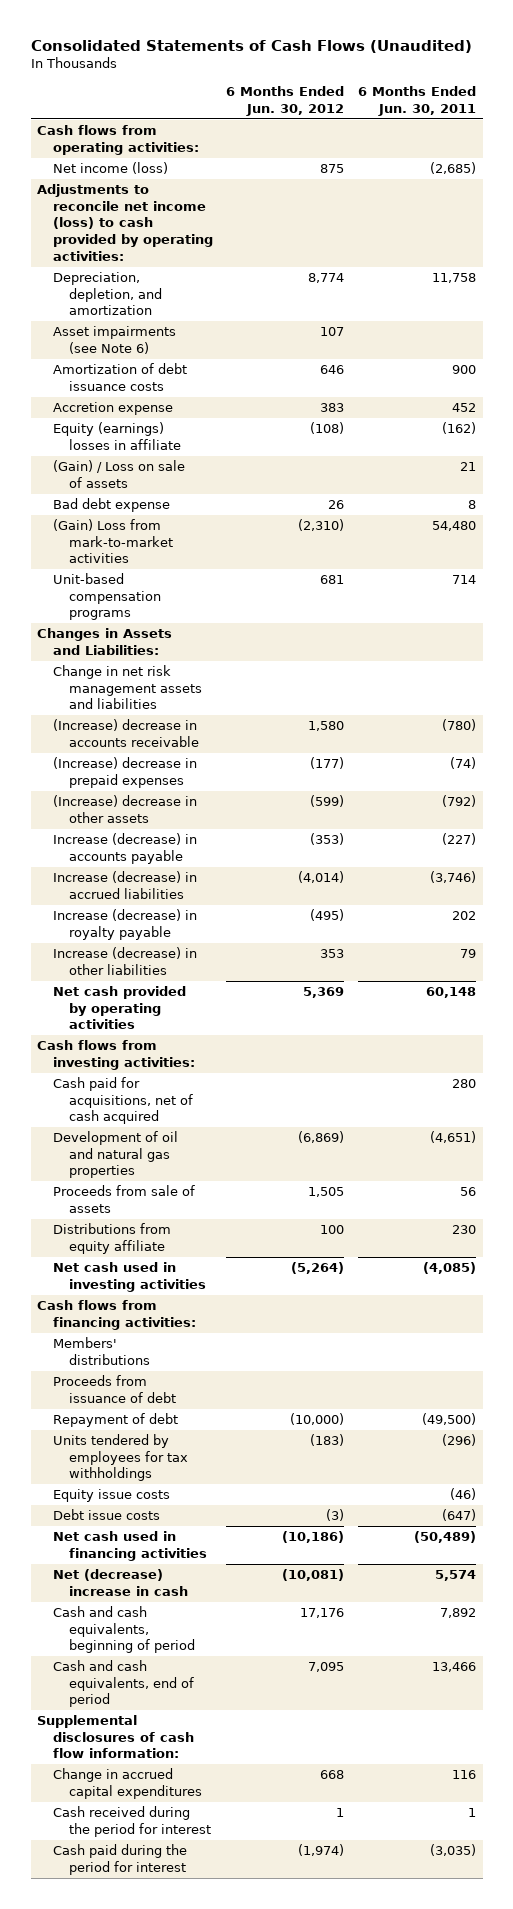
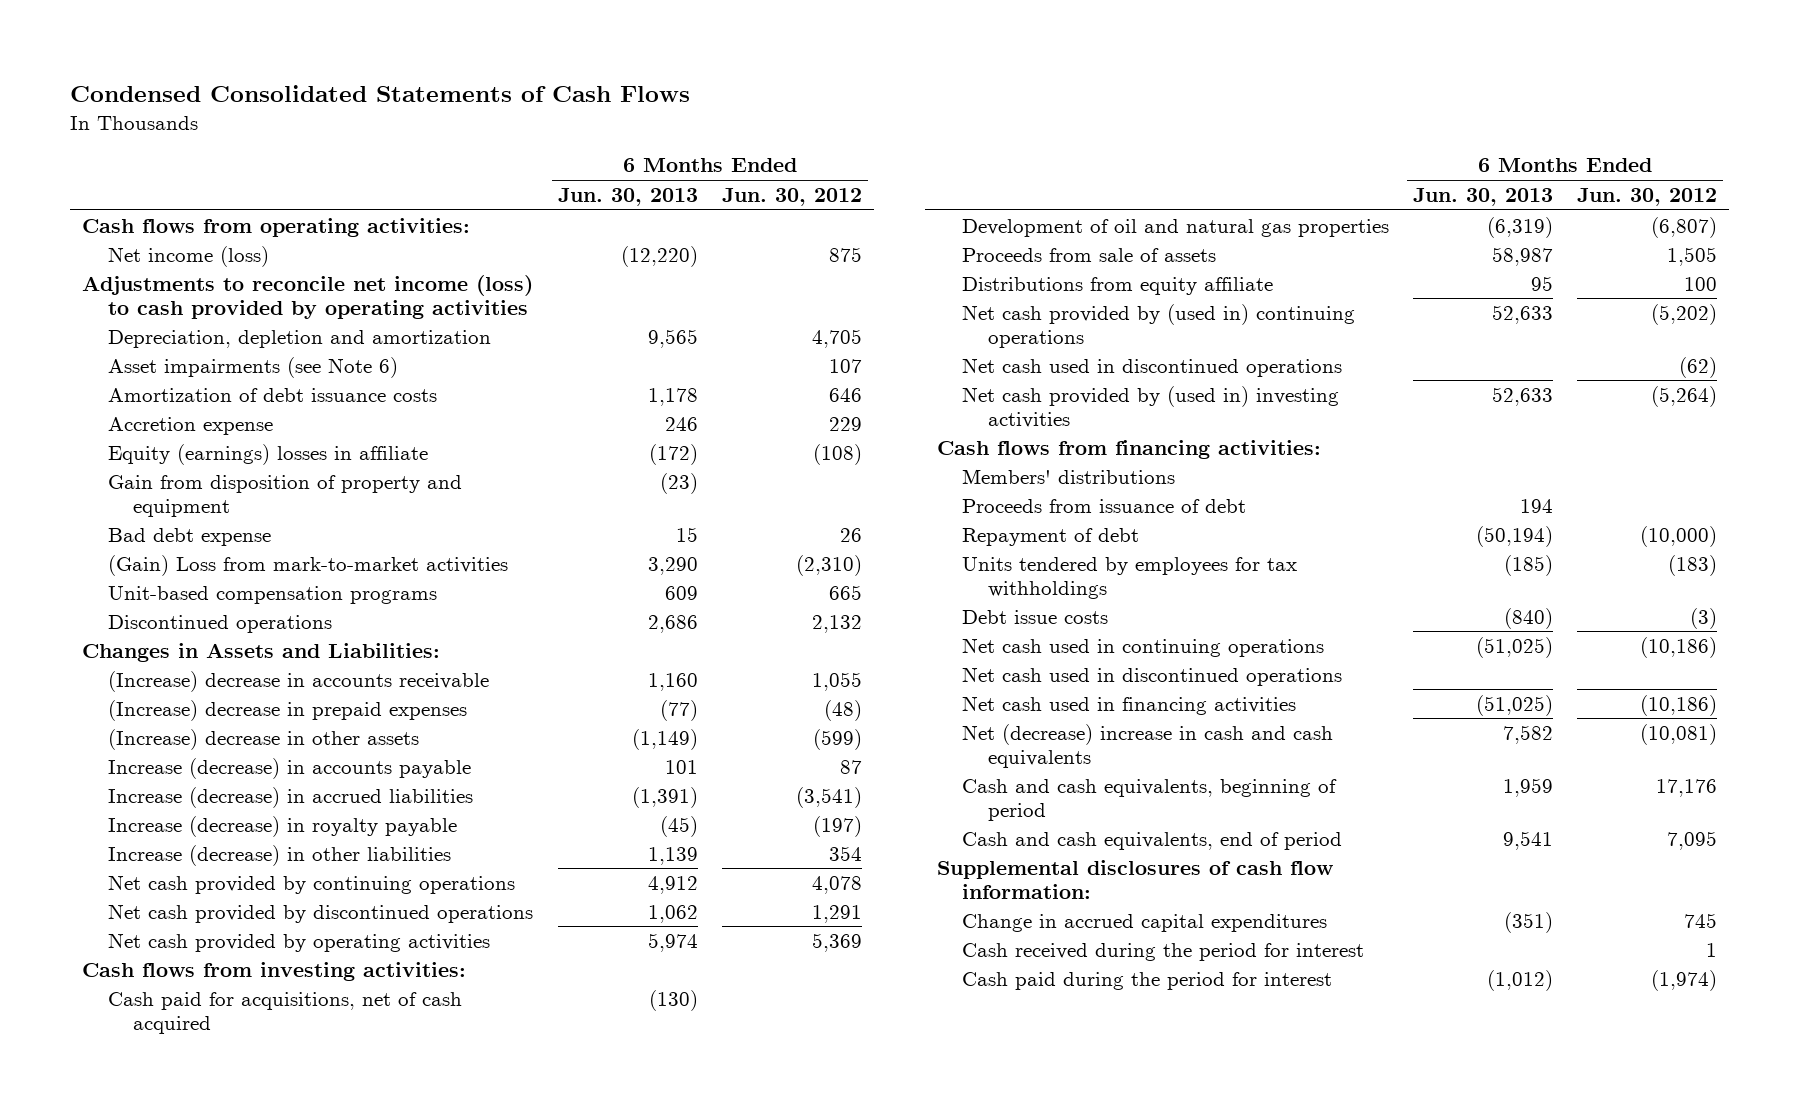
- Consolidated Statements of Cash Flows (Unaudited)
+ Condensed Consolidated Statements of Cash Flows
- | 6 Months Ended Jun. 30, 2012 | 6 Months Ended Jun. 30, 2011
+ | 6 Months Ended Jun. 30, 2013 | 6 Months Ended Jun. 30, 2012
- Adjustments to reconcile net income (loss) to cash provided by operating activities:
- Depreciation, depletion, and amortization | 8,774 | 11,758
+ Adjustments to reconcile net income (loss) to cash provided by operating activities
+ Depreciation, depletion and amortization | 9,565 | 4,705
- Accretion expense | 383 | 452
+ Accretion expense | 246 | 229
- (Gain) / Loss on sale of assets | | 21
+ Gain from disposition of property and equipment | (23) |
- Unit-based compensation programs | 681 | 714
+ Unit-based compensation programs | 609 | 665
+ Discontinued operations | 2,686 | 2,132
- Change in net risk management assets and liabilities
- (Increase) decrease in accounts receivable | 1,580 | (780)
- (Increase) decrease in prepaid expenses | (177) | (74)
+ (Increase) decrease in accounts receivable | 1,160 | 1,055
+ (Increase) decrease in prepaid expenses | (77) | (48)
- Increase (decrease) in accounts payable | (353) | (227)
- Increase (decrease) in accrued liabilities | (4,014) | (3,746)
- Increase (decrease) in royalty payable | (495) | 202
- Increase (decrease) in other liabilities | 353 | 79
+ Increase (decrease) in accounts payable | 101 | 87
+ Increase (decrease) in accrued liabilities | (1,391) | (3,541)
+ Increase (decrease) in royalty payable | (45) | (197)
+ Increase (decrease) in other liabilities | 1,139 | 354
+ Net cash provided by continuing operations | 4,912 | 4,078
+ Net cash provided by discontinued operations | 1,062 | 1,291
- Development of oil and natural gas properties | (6,869) | (4,651)
+ Development of oil and natural gas properties | (6,319) | (6,807)
- Net cash used in investing activities | (5,264) | (4,085)
+ Net cash provided by (used in) continuing operations | 52,633 | (5,202)
+ Net cash used in discontinued operations | | (62)
+ Net cash provided by (used in) investing activities | 52,633 | (5,264)
- Equity issue costs | | (46)
+ Net cash used in continuing operations | (51,025) | (10,186)
+ Net cash used in discontinued operations
- Net (decrease) increase in cash | (10,081) | 5,574
+ Net (decrease) increase in cash and cash equivalents | 7,582 | (10,081)
- Change in accrued capital expenditures | 668 | 116
+ Change in accrued capital expenditures | (351) | 745

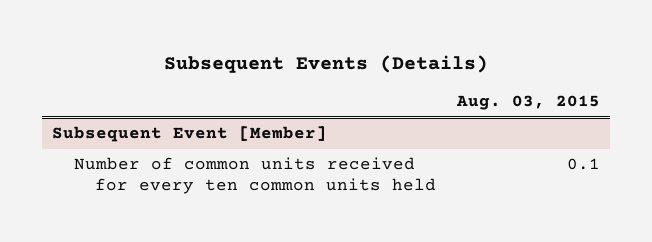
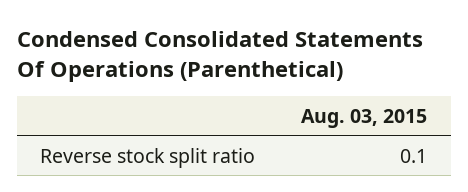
- Subsequent Events (Details)
+ Condensed Consolidated Statements Of Operations (Parenthetical)
- Subsequent Event [Member]
- Number of common units received for every ten common units held | 0.1
+ Reverse stock split ratio | 0.1

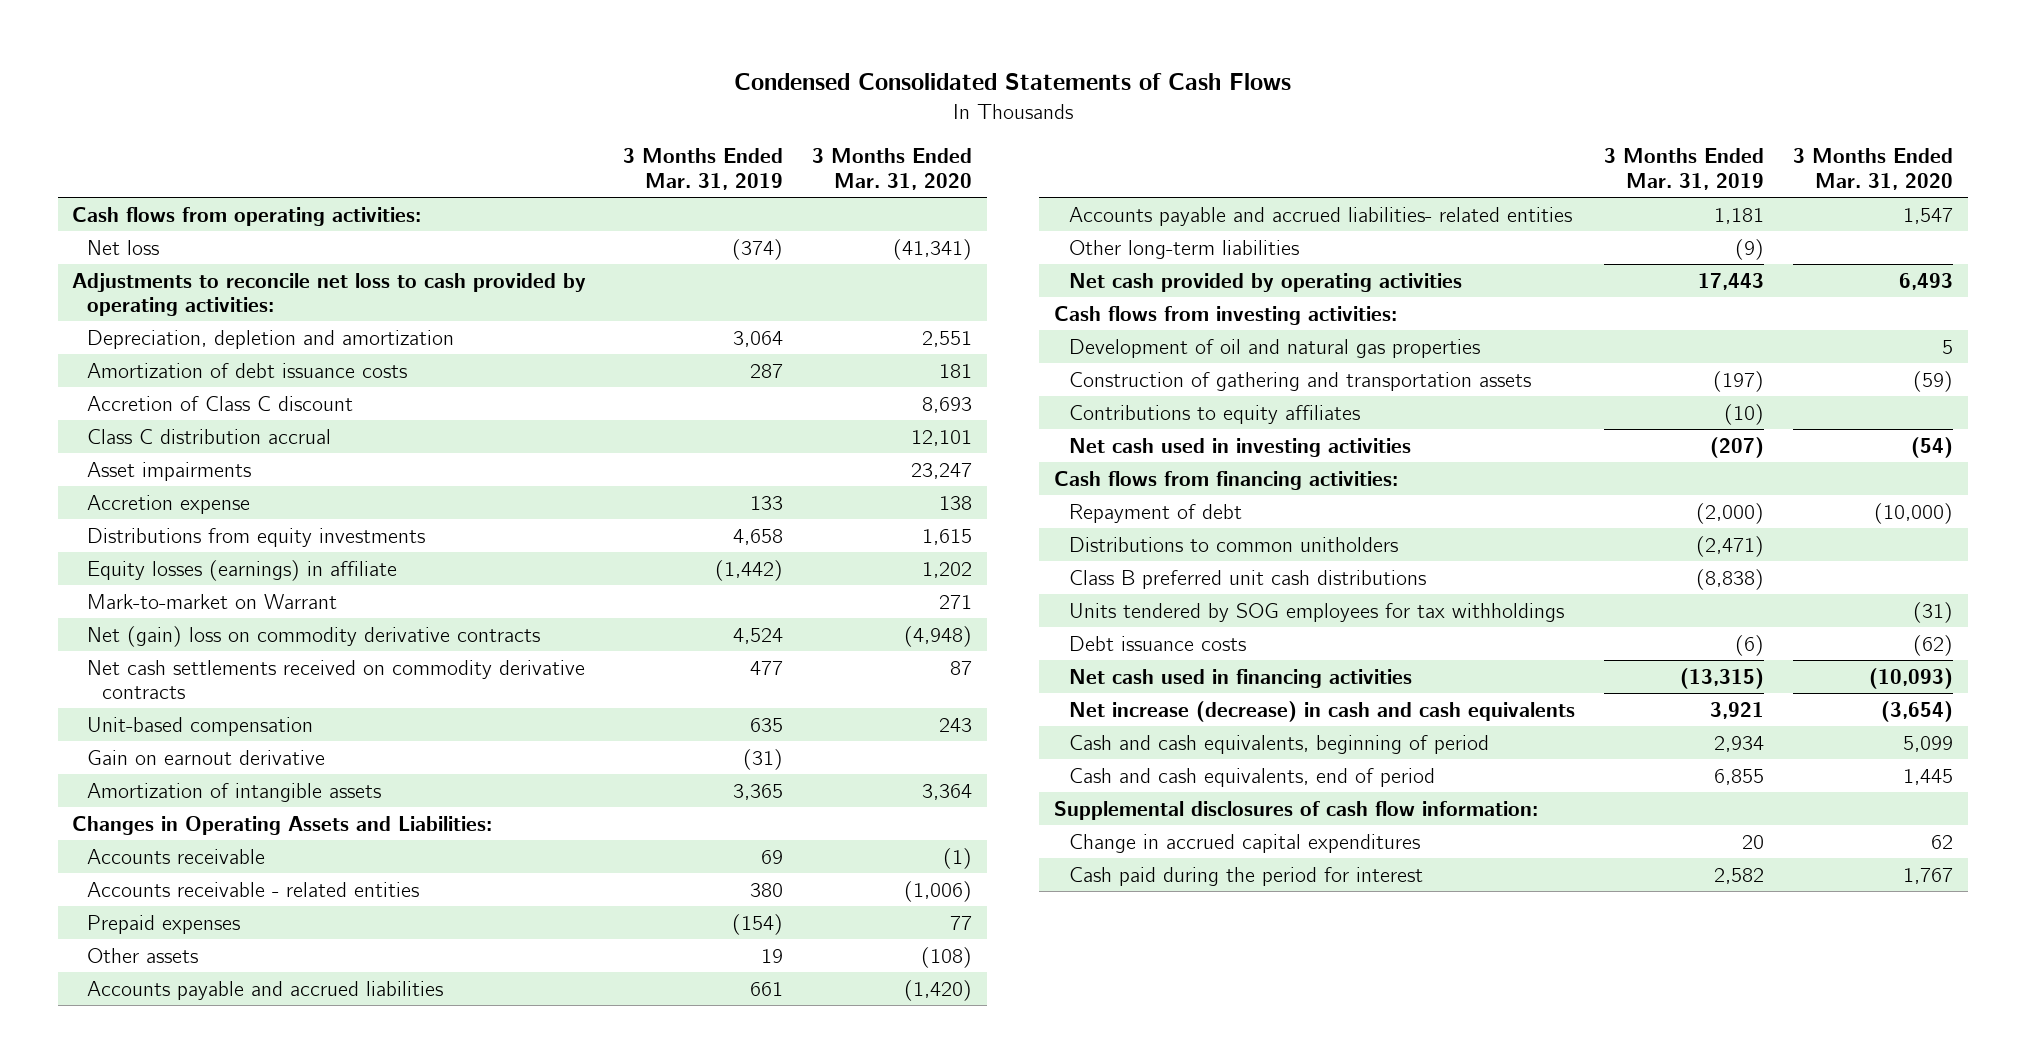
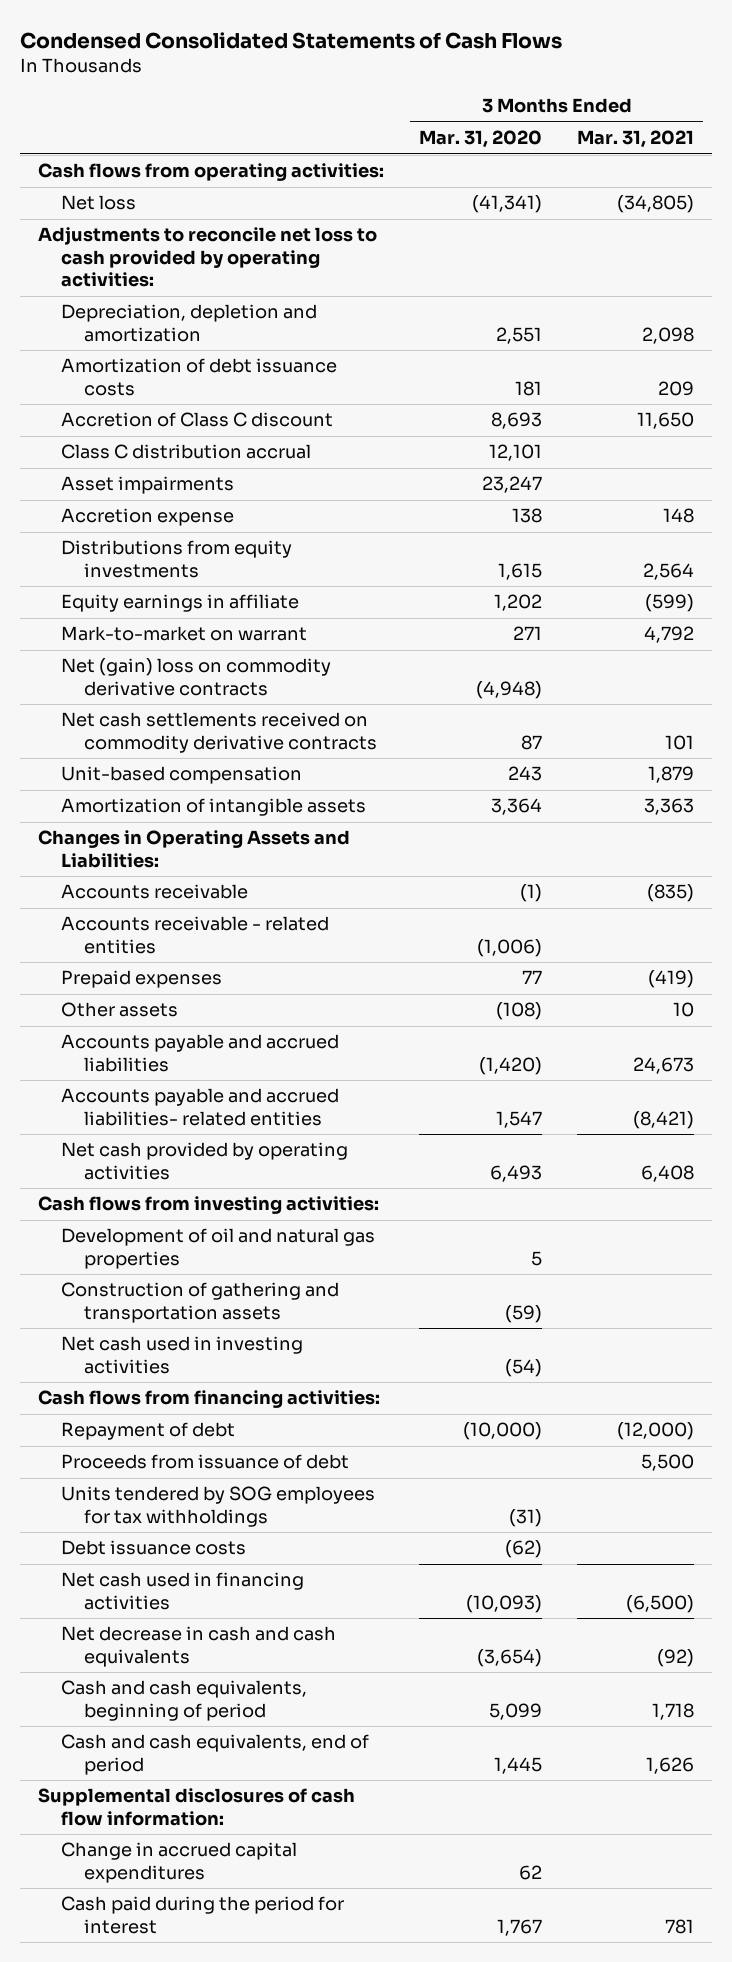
- | 3 Months Ended Mar. 31, 2019 | 3 Months Ended Mar. 31, 2020
+ | 3 Months Ended Mar. 31, 2020 | 3 Months Ended Mar. 31, 2021
- Equity losses (earnings) in affiliate | (1,442) | 1,202
- Mark-to-market on Warrant | | 271
+ Equity earnings in affiliate | 1,202 | (599)
+ Mark-to-market on warrant | 271 | 4,792
- Gain on earnout derivative | (31) |
- Other long-term liabilities | (9) |
- Contributions to equity affiliates | (10) |
- Distributions to common unitholders | (2,471) |
- Class B preferred unit cash distributions | (8,838) |
+ Proceeds from issuance of debt | | 5,500
- Net increase (decrease) in cash and cash equivalents | 3,921 | (3,654)
+ Net decrease in cash and cash equivalents | (3,654) | (92)

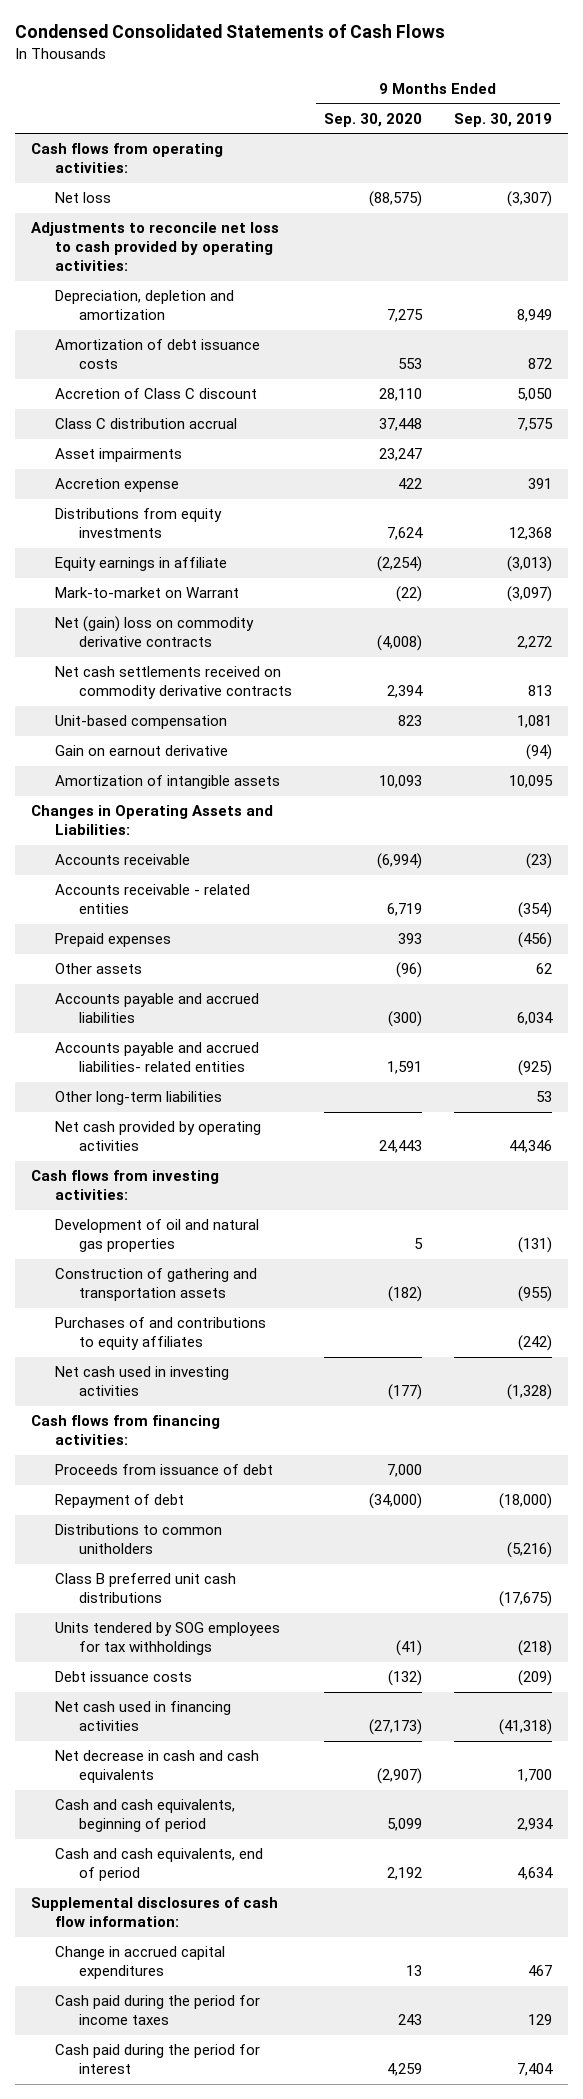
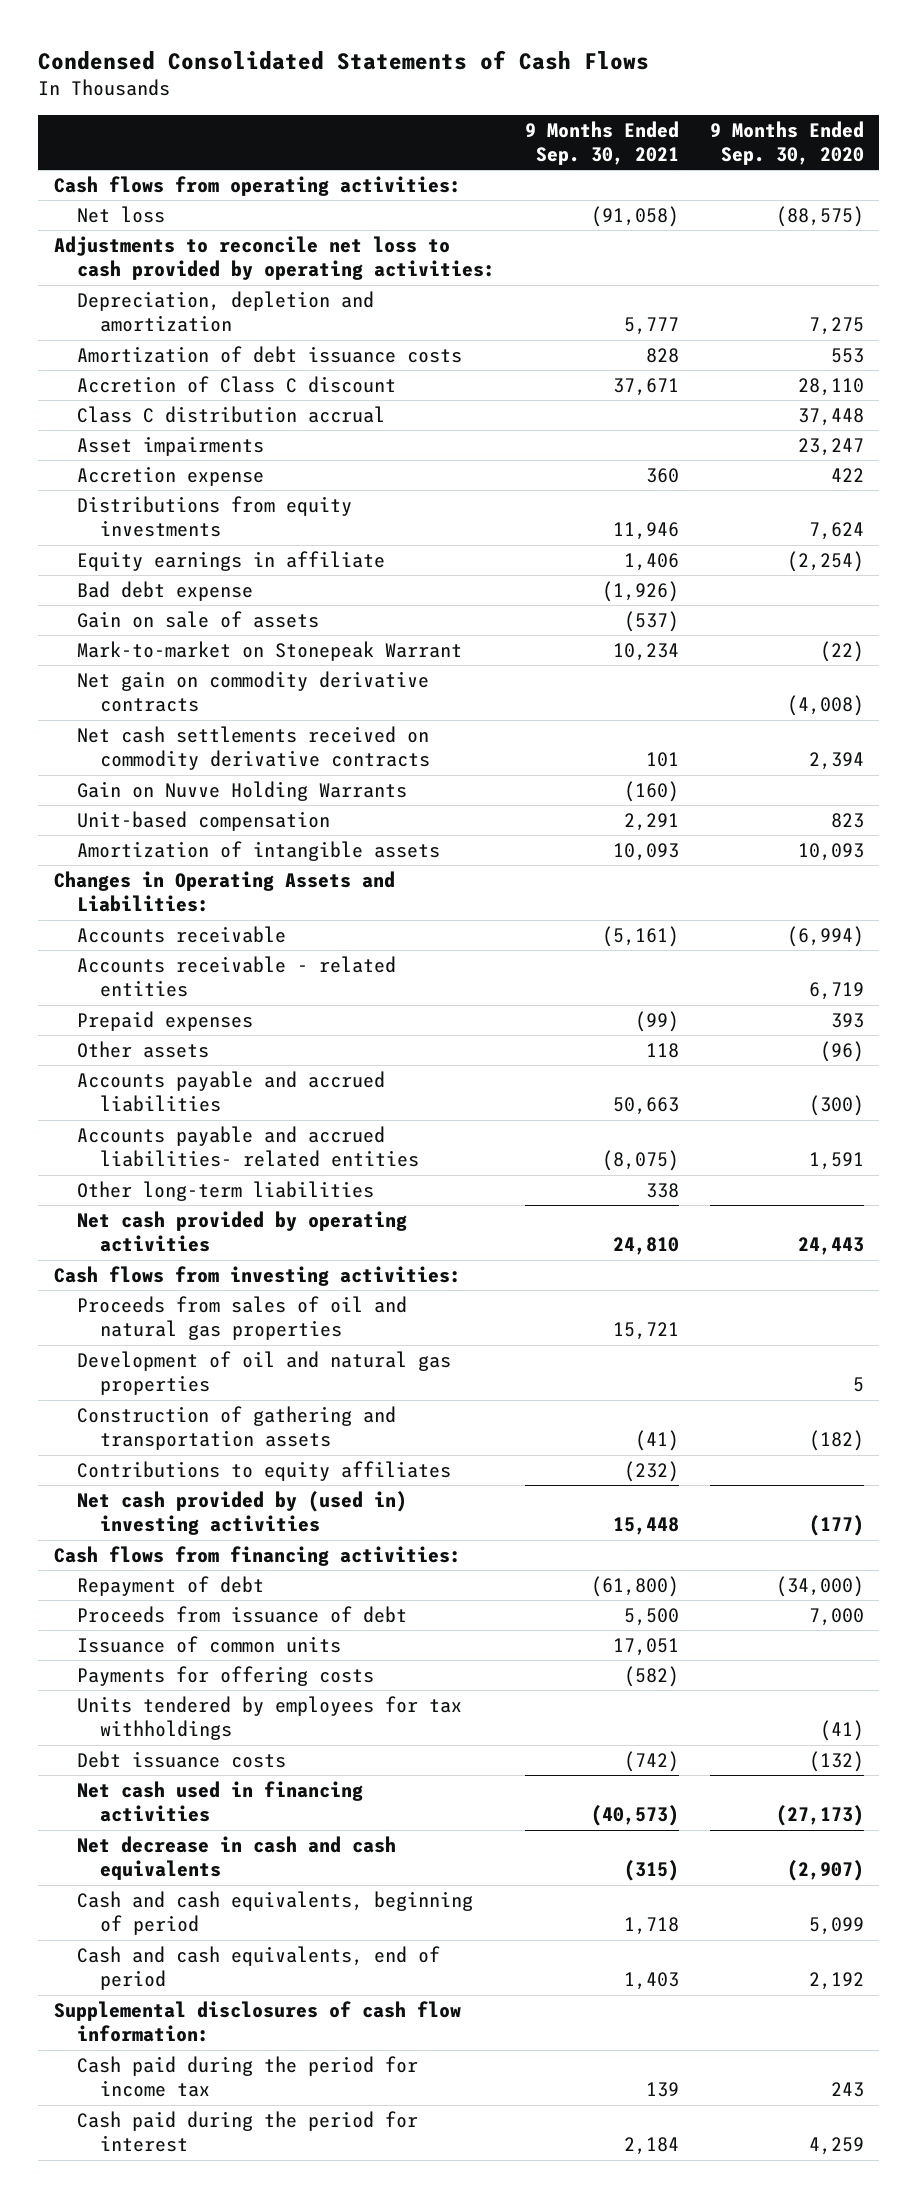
- | 9 Months Ended Sep. 30, 2020 | 9 Months Ended Sep. 30, 2019
+ | 9 Months Ended Sep. 30, 2021 | 9 Months Ended Sep. 30, 2020
- Mark-to-market on Warrant | (22) | (3,097)
- Net (gain) loss on commodity derivative contracts | (4,008) | 2,272
+ Bad debt expense | (1,926) |
+ Gain on sale of assets | (537) |
+ Mark-to-market on Stonepeak Warrant | 10,234 | (22)
+ Net gain on commodity derivative contracts | | (4,008)
+ Gain on Nuvve Holding Warrants | (160) |
- Gain on earnout derivative | | (94)
+ Proceeds from sales of oil and natural gas properties | 15,721 |
- Purchases of and contributions to equity affiliates | | (242)
- Net cash used in investing activities | (177) | (1,328)
+ Contributions to equity affiliates | (232) |
+ Net cash provided by (used in) investing activities | 15,448 | (177)
- Distributions to common unitholders | | (5,216)
- Class B preferred unit cash distributions | | (17,675)
- Units tendered by SOG employees for tax withholdings | (41) | (218)
moved down: Proceeds from issuance of debt | 5,500 | 7,000
+ Issuance of common units | 17,051 |
+ Payments for offering costs | (582) |
+ Units tendered by employees for tax withholdings | | (41)
- Change in accrued capital expenditures | 13 | 467
- Cash paid during the period for income taxes | 243 | 129
+ Cash paid during the period for income tax | 139 | 243

